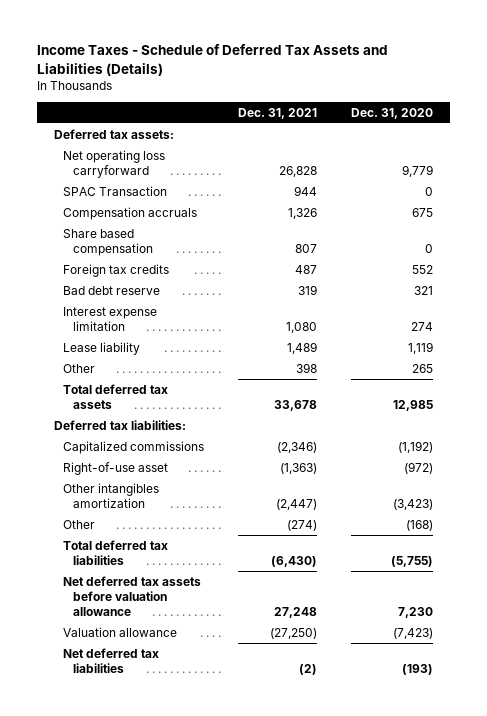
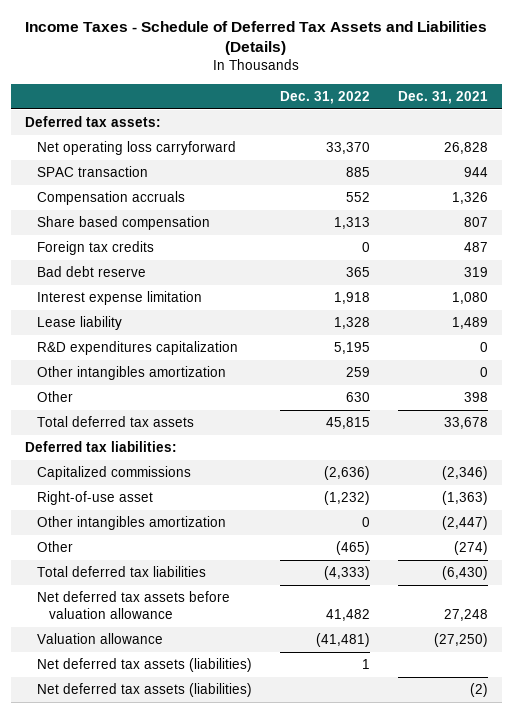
- | Dec. 31, 2021 | Dec. 31, 2020
+ | Dec. 31, 2022 | Dec. 31, 2021
- SPAC Transaction | 944 | 0
+ SPAC transaction | 885 | 944
+ R&D expenditures capitalization | 5,195 | 0
+ Other intangibles amortization | 259 | 0
- Net deferred tax liabilities | (2) | (193)
+ Net deferred tax assets (liabilities) | 1 |
+ Net deferred tax assets (liabilities) | | (2)

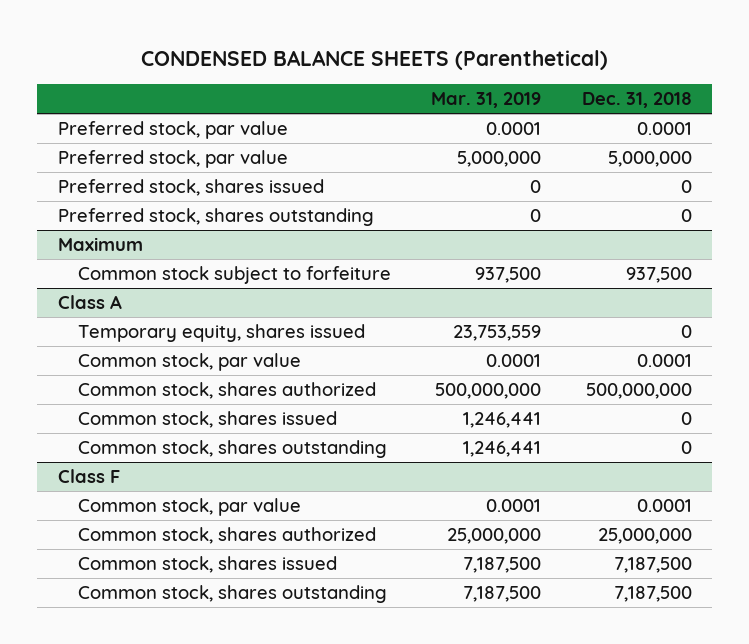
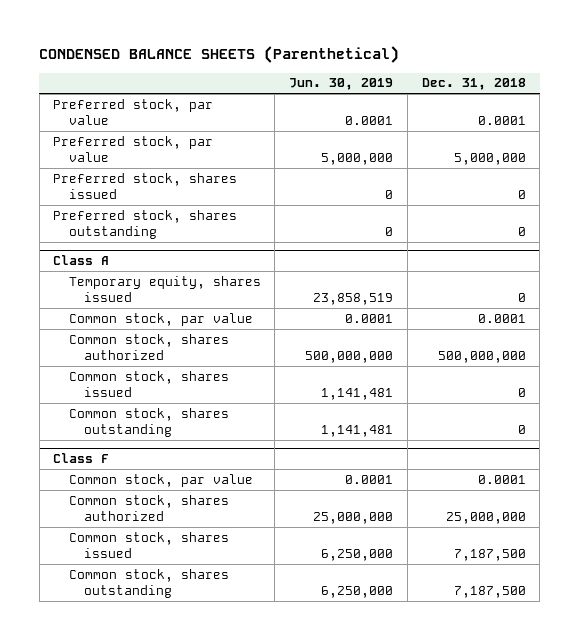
- | Mar. 31, 2019 | Dec. 31, 2018
+ | Jun. 30, 2019 | Dec. 31, 2018
- Maximum
- Common stock subject to forfeiture | 937,500 | 937,500

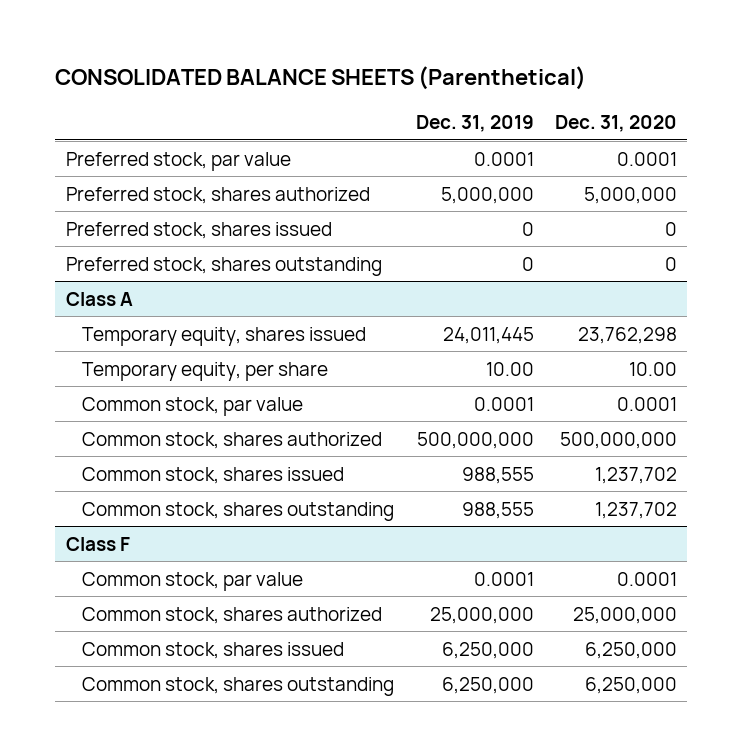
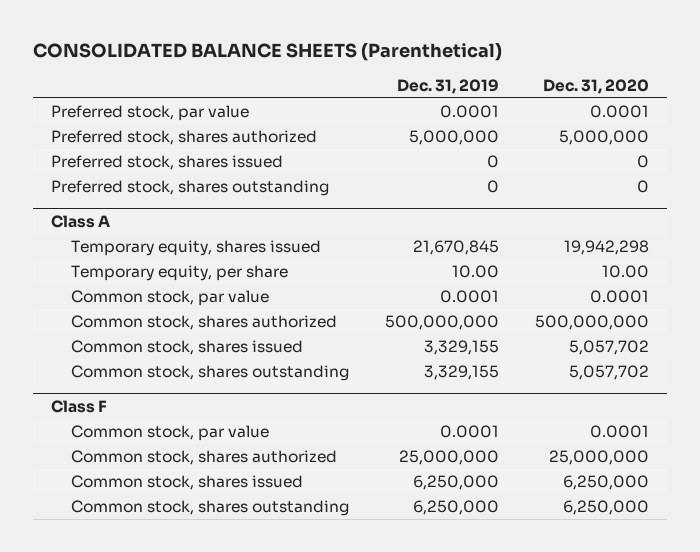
@ Class A
- Temporary equity, shares issued | 24,011,445 | 23,762,298
+ Temporary equity, shares issued | 21,670,845 | 19,942,298
- Common stock, shares issued | 988,555 | 1,237,702
- Common stock, shares outstanding | 988,555 | 1,237,702
+ Common stock, shares issued | 3,329,155 | 5,057,702
+ Common stock, shares outstanding | 3,329,155 | 5,057,702

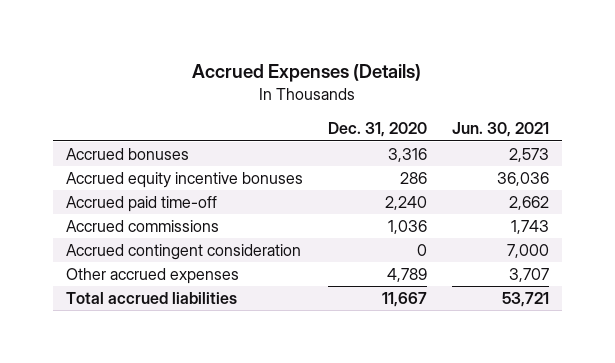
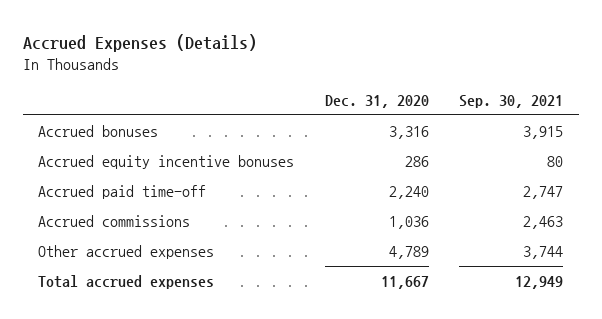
- | Dec. 31, 2020 | Jun. 30, 2021
+ | Dec. 31, 2020 | Sep. 30, 2021
- Accrued contingent consideration | 0 | 7,000
- Total accrued liabilities | 11,667 | 53,721
+ Total accrued expenses | 11,667 | 12,949

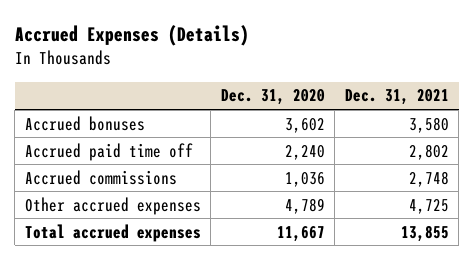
- | Dec. 31, 2020 | Sep. 30, 2021
+ | Dec. 31, 2020 | Dec. 31, 2021
- Accrued bonuses | 3,316 | 3,915
- Accrued equity incentive bonuses | 286 | 80
- Accrued paid time-off | 2,240 | 2,747
+ Accrued bonuses | 3,602 | 3,580
+ Accrued paid time off | 2,240 | 2,802

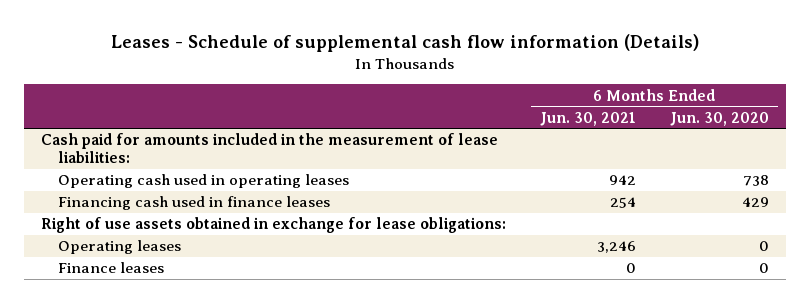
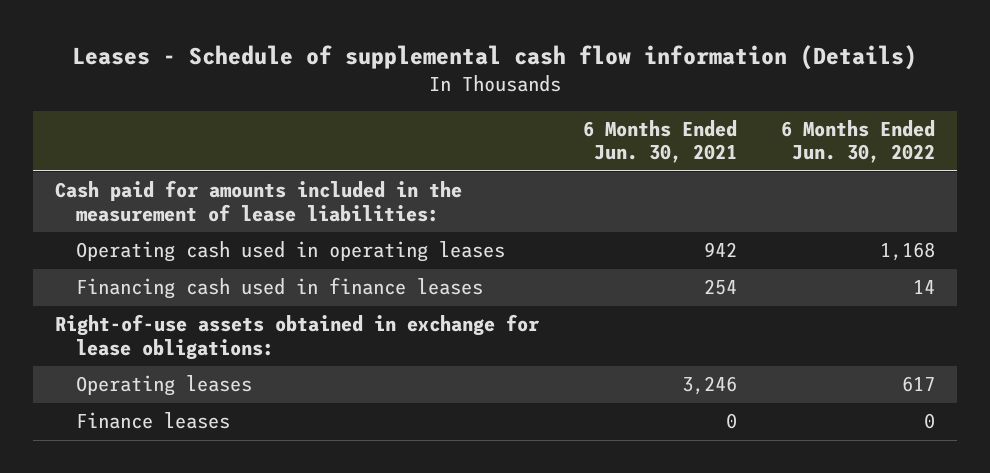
- | 6 Months Ended Jun. 30, 2021 | 6 Months Ended Jun. 30, 2020
+ | 6 Months Ended Jun. 30, 2021 | 6 Months Ended Jun. 30, 2022
- Right of use assets obtained in exchange for lease obligations:
+ Right-of-use assets obtained in exchange for lease obligations:

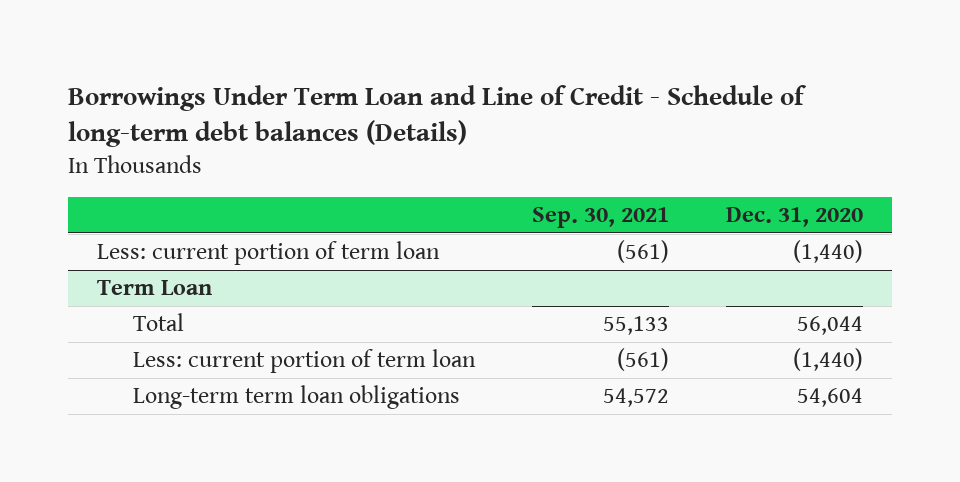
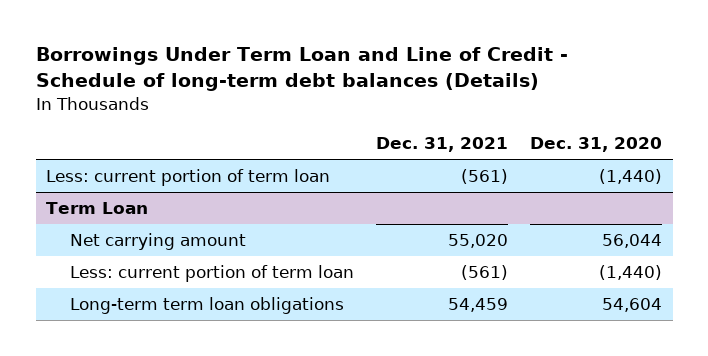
- | Sep. 30, 2021 | Dec. 31, 2020
+ | Dec. 31, 2021 | Dec. 31, 2020
@ Term Loan
- Total | 55,133 | 56,044
+ Net carrying amount | 55,020 | 56,044

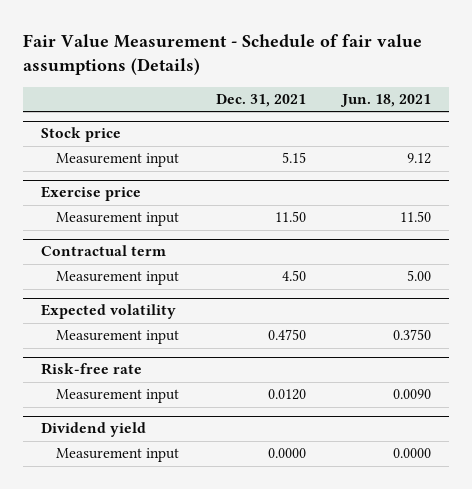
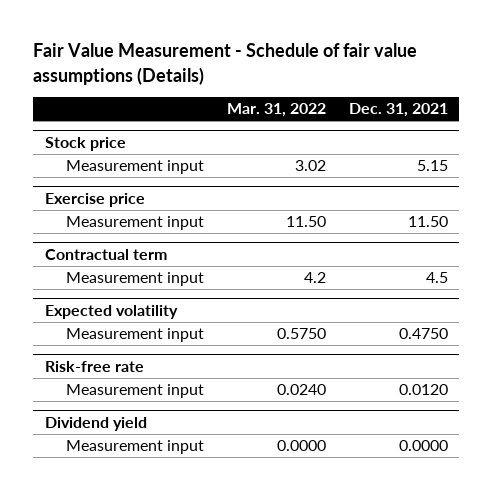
- | Dec. 31, 2021 | Jun. 18, 2021
+ | Mar. 31, 2022 | Dec. 31, 2021
@ Contractual term
- Measurement input | 4.50 | 5.00
+ Measurement input | 4.2 | 4.5

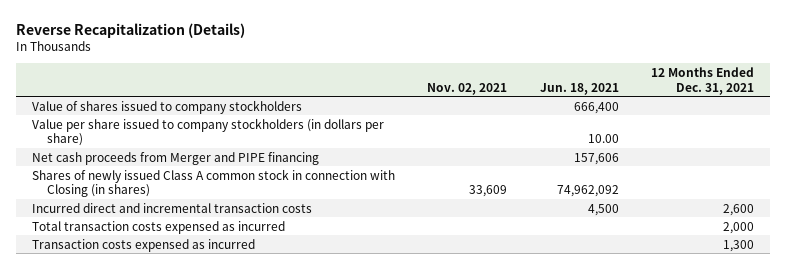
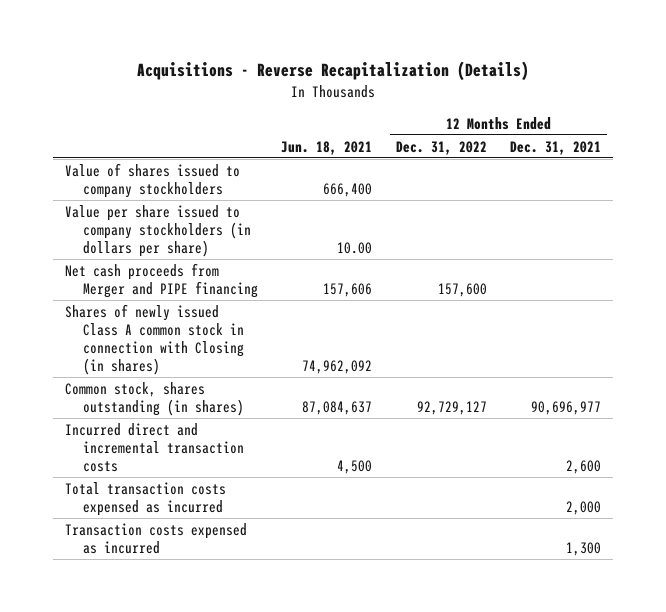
- Reverse Recapitalization (Details)
+ Acquisitions - Reverse Recapitalization (Details)
- | Nov. 02, 2021 | Jun. 18, 2021 | 12 Months Ended Dec. 31, 2021
+ | Jun. 18, 2021 | 12 Months Ended Dec. 31, 2022 | 12 Months Ended Dec. 31, 2021
+ Common stock, shares outstanding (in shares) | 87,084,637 | 92,729,127 | 90,696,977

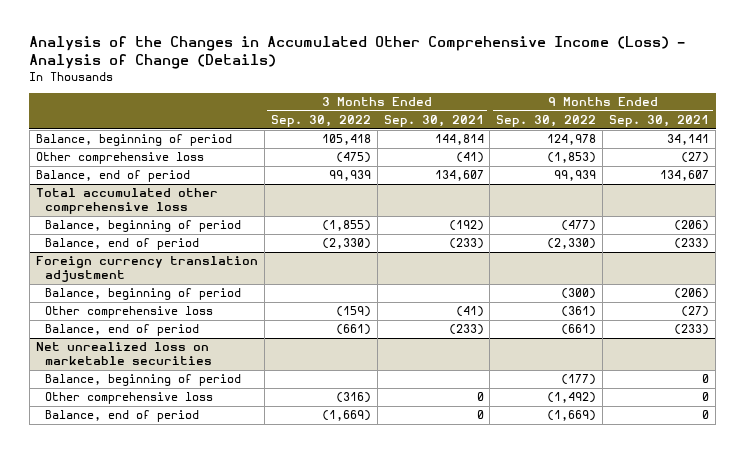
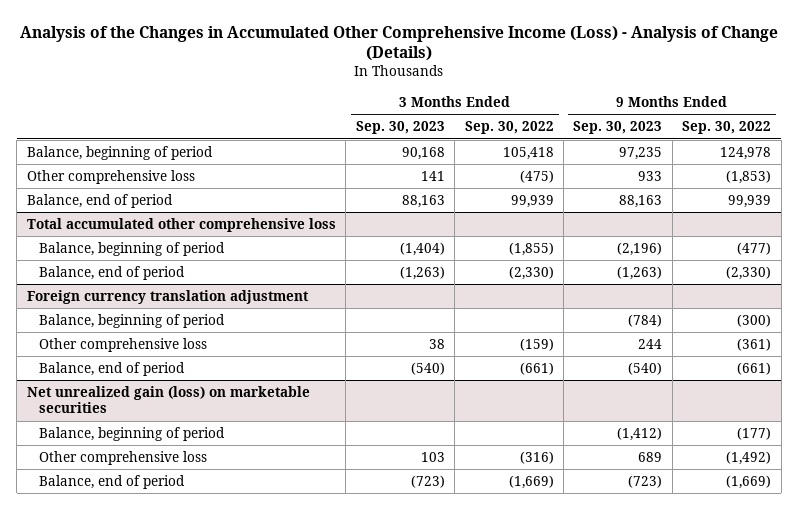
- | 3 Months Ended Sep. 30, 2022 | 3 Months Ended Sep. 30, 2021 | 9 Months Ended Sep. 30, 2022 | 9 Months Ended Sep. 30, 2021
+ | 3 Months Ended Sep. 30, 2023 | 3 Months Ended Sep. 30, 2022 | 9 Months Ended Sep. 30, 2023 | 9 Months Ended Sep. 30, 2022
- Net unrealized loss on marketable securities
+ Net unrealized gain (loss) on marketable securities

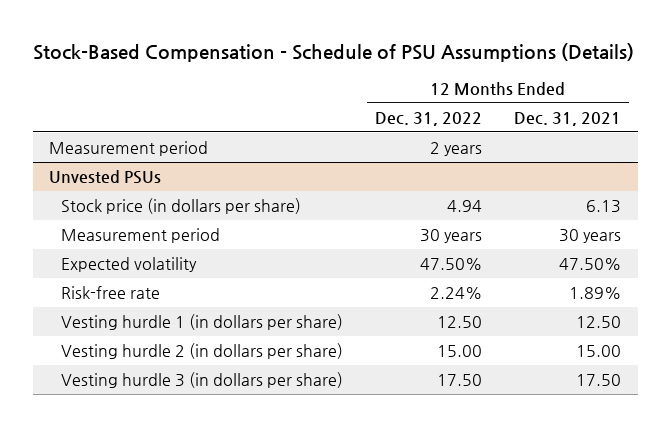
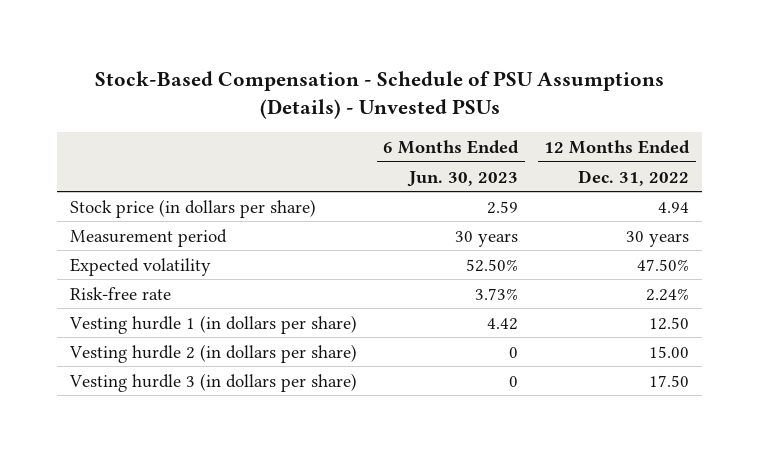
- Stock-Based Compensation - Schedule of PSU Assumptions (Details)
+ Stock-Based Compensation - Schedule of PSU Assumptions (Details) - Unvested PSUs
- | 12 Months Ended Dec. 31, 2022 | 12 Months Ended Dec. 31, 2021
+ | 6 Months Ended Jun. 30, 2023 | 12 Months Ended Dec. 31, 2022
- Measurement period | 2 years |
- Unvested PSUs

